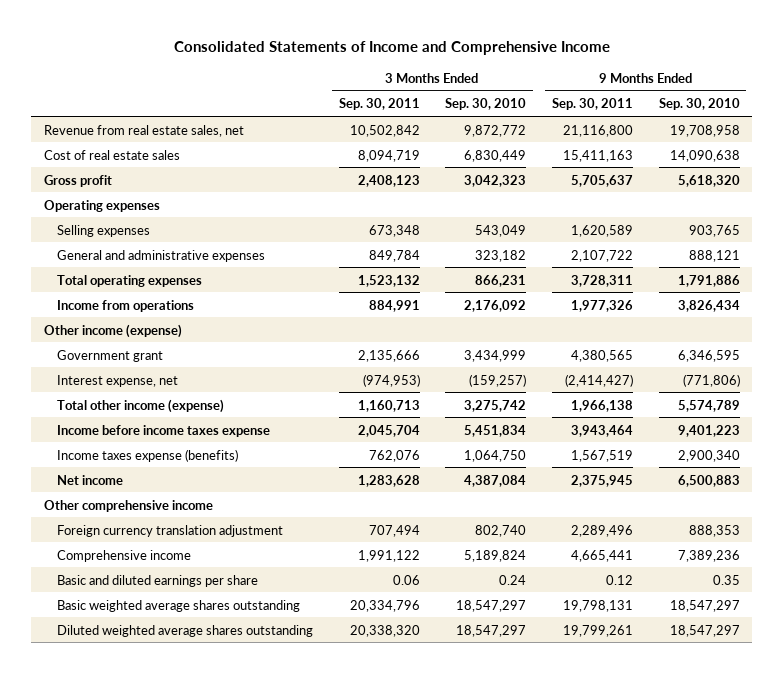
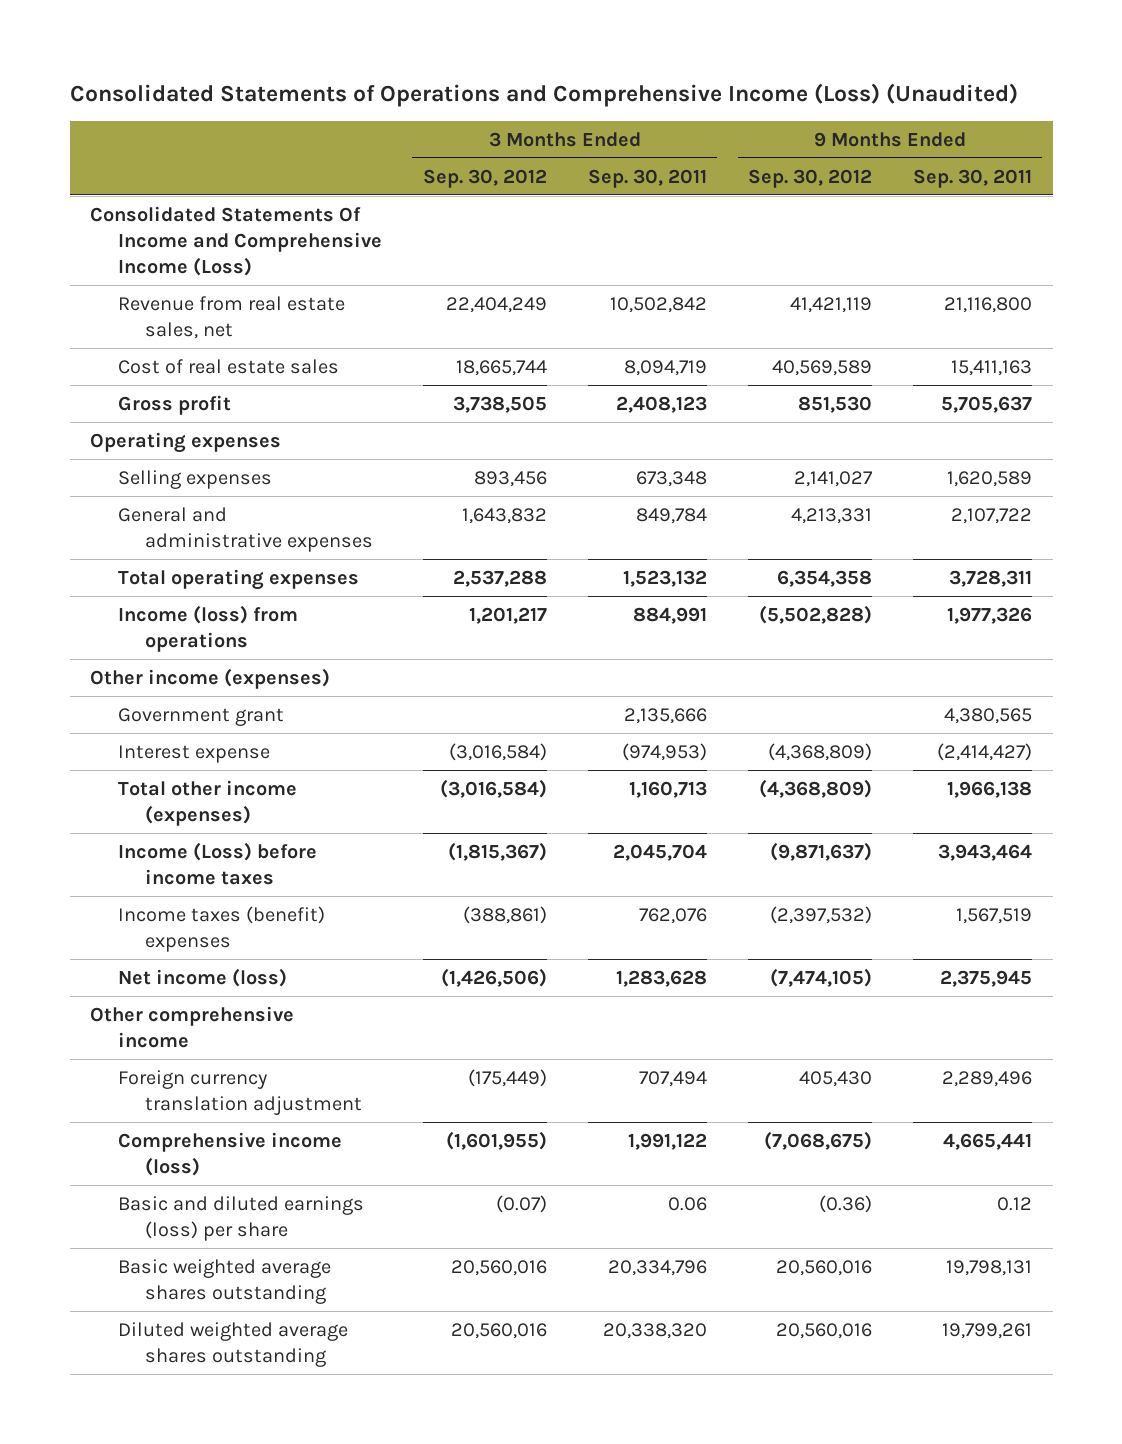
- Consolidated Statements of Income and Comprehensive Income
+ Consolidated Statements of Operations and Comprehensive Income (Loss) (Unaudited)
- | 3 Months Ended Sep. 30, 2011 | 3 Months Ended Sep. 30, 2010 | 9 Months Ended Sep. 30, 2011 | 9 Months Ended Sep. 30, 2010
+ | 3 Months Ended Sep. 30, 2012 | 3 Months Ended Sep. 30, 2011 | 9 Months Ended Sep. 30, 2012 | 9 Months Ended Sep. 30, 2011
+ Consolidated Statements Of Income and Comprehensive Income (Loss)
- Income from operations | 884,991 | 2,176,092 | 1,977,326 | 3,826,434
- Other income (expense)
+ Income (loss) from operations | 1,201,217 | 884,991 | (5,502,828) | 1,977,326
+ Other income (expenses)
- Interest expense, net | (974,953) | (159,257) | (2,414,427) | (771,806)
- Total other income (expense) | 1,160,713 | 3,275,742 | 1,966,138 | 5,574,789
- Income before income taxes expense | 2,045,704 | 5,451,834 | 3,943,464 | 9,401,223
- Income taxes expense (benefits) | 762,076 | 1,064,750 | 1,567,519 | 2,900,340
- Net income | 1,283,628 | 4,387,084 | 2,375,945 | 6,500,883
+ Interest expense | (3,016,584) | (974,953) | (4,368,809) | (2,414,427)
+ Total other income (expenses) | (3,016,584) | 1,160,713 | (4,368,809) | 1,966,138
+ Income (Loss) before income taxes | (1,815,367) | 2,045,704 | (9,871,637) | 3,943,464
+ Income taxes (benefit) expenses | (388,861) | 762,076 | (2,397,532) | 1,567,519
+ Net income (loss) | (1,426,506) | 1,283,628 | (7,474,105) | 2,375,945
- Comprehensive income | 1,991,122 | 5,189,824 | 4,665,441 | 7,389,236
- Basic and diluted earnings per share | 0.06 | 0.24 | 0.12 | 0.35
+ Comprehensive income (loss) | (1,601,955) | 1,991,122 | (7,068,675) | 4,665,441
+ Basic and diluted earnings (loss) per share | (0.07) | 0.06 | (0.36) | 0.12

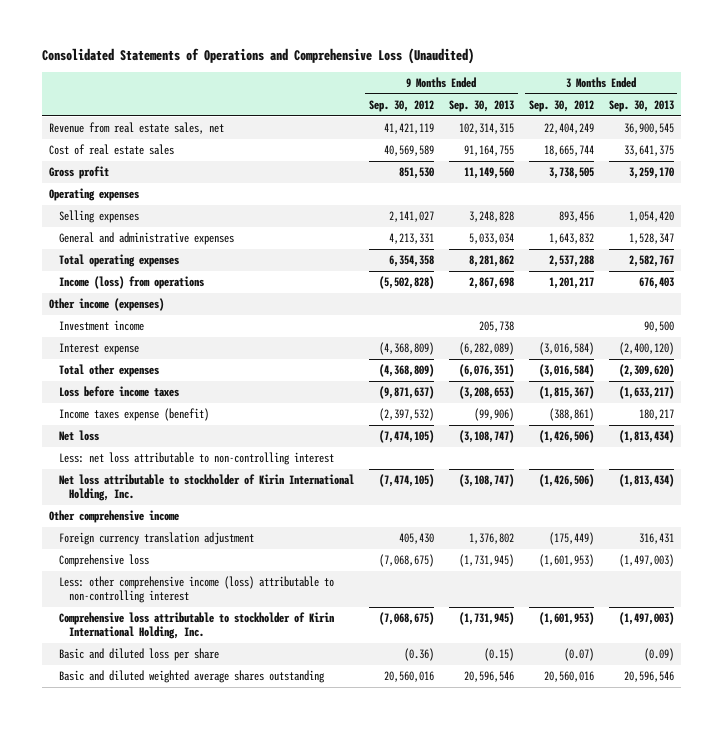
- Consolidated Statements of Operations and Comprehensive Income (Loss) (Unaudited)
+ Consolidated Statements of Operations and Comprehensive Loss (Unaudited)
- | 3 Months Ended Sep. 30, 2012 | 3 Months Ended Sep. 30, 2011 | 9 Months Ended Sep. 30, 2012 | 9 Months Ended Sep. 30, 2011
+ | 9 Months Ended Sep. 30, 2012 | 9 Months Ended Sep. 30, 2013 | 3 Months Ended Sep. 30, 2012 | 3 Months Ended Sep. 30, 2013
- Consolidated Statements Of Income and Comprehensive Income (Loss)
- Government grant | | 2,135,666 | | 4,380,565
+ Investment income | | 205,738 | | 90,500
- Total other income (expenses) | (3,016,584) | 1,160,713 | (4,368,809) | 1,966,138
- Income (Loss) before income taxes | (1,815,367) | 2,045,704 | (9,871,637) | 3,943,464
- Income taxes (benefit) expenses | (388,861) | 762,076 | (2,397,532) | 1,567,519
- Net income (loss) | (1,426,506) | 1,283,628 | (7,474,105) | 2,375,945
+ Total other expenses | (4,368,809) | (6,076,351) | (3,016,584) | (2,309,620)
+ Loss before income taxes | (9,871,637) | (3,208,653) | (1,815,367) | (1,633,217)
+ Income taxes expense (benefit) | (2,397,532) | (99,906) | (388,861) | 180,217
+ Net loss | (7,474,105) | (3,108,747) | (1,426,506) | (1,813,434)
+ Less: net loss attributable to non-controlling interest
+ Net loss attributable to stockholder of Kirin International Holding, Inc. | (7,474,105) | (3,108,747) | (1,426,506) | (1,813,434)
- Comprehensive income (loss) | (1,601,955) | 1,991,122 | (7,068,675) | 4,665,441
- Basic and diluted earnings (loss) per share | (0.07) | 0.06 | (0.36) | 0.12
- Basic weighted average shares outstanding | 20,560,016 | 20,334,796 | 20,560,016 | 19,798,131
- Diluted weighted average shares outstanding | 20,560,016 | 20,338,320 | 20,560,016 | 19,799,261
+ Comprehensive loss | (7,068,675) | (1,731,945) | (1,601,953) | (1,497,003)
+ Less: other comprehensive income (loss) attributable to non-controlling interest
+ Comprehensive loss attributable to stockholder of Kirin International Holding, Inc. | (7,068,675) | (1,731,945) | (1,601,953) | (1,497,003)
+ Basic and diluted loss per share | (0.36) | (0.15) | (0.07) | (0.09)
+ Basic and diluted weighted average shares outstanding | 20,560,016 | 20,596,546 | 20,560,016 | 20,596,546

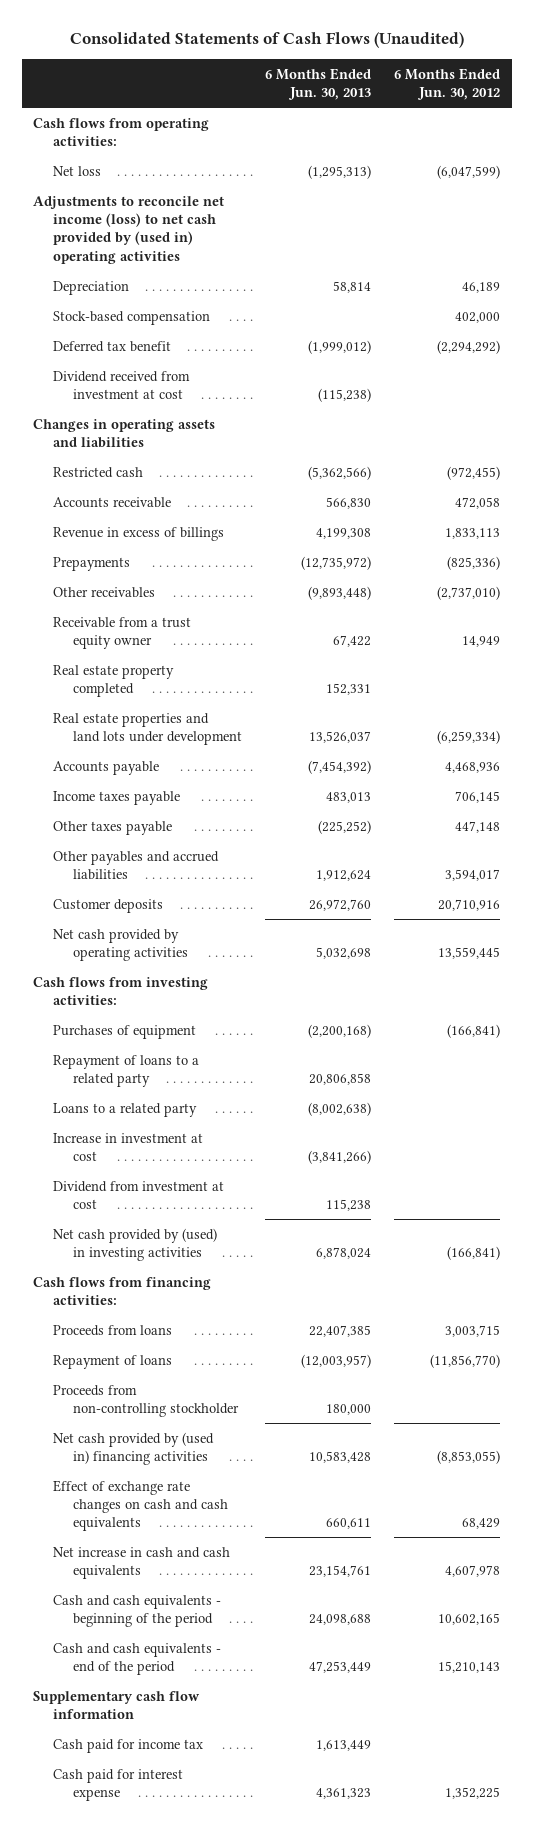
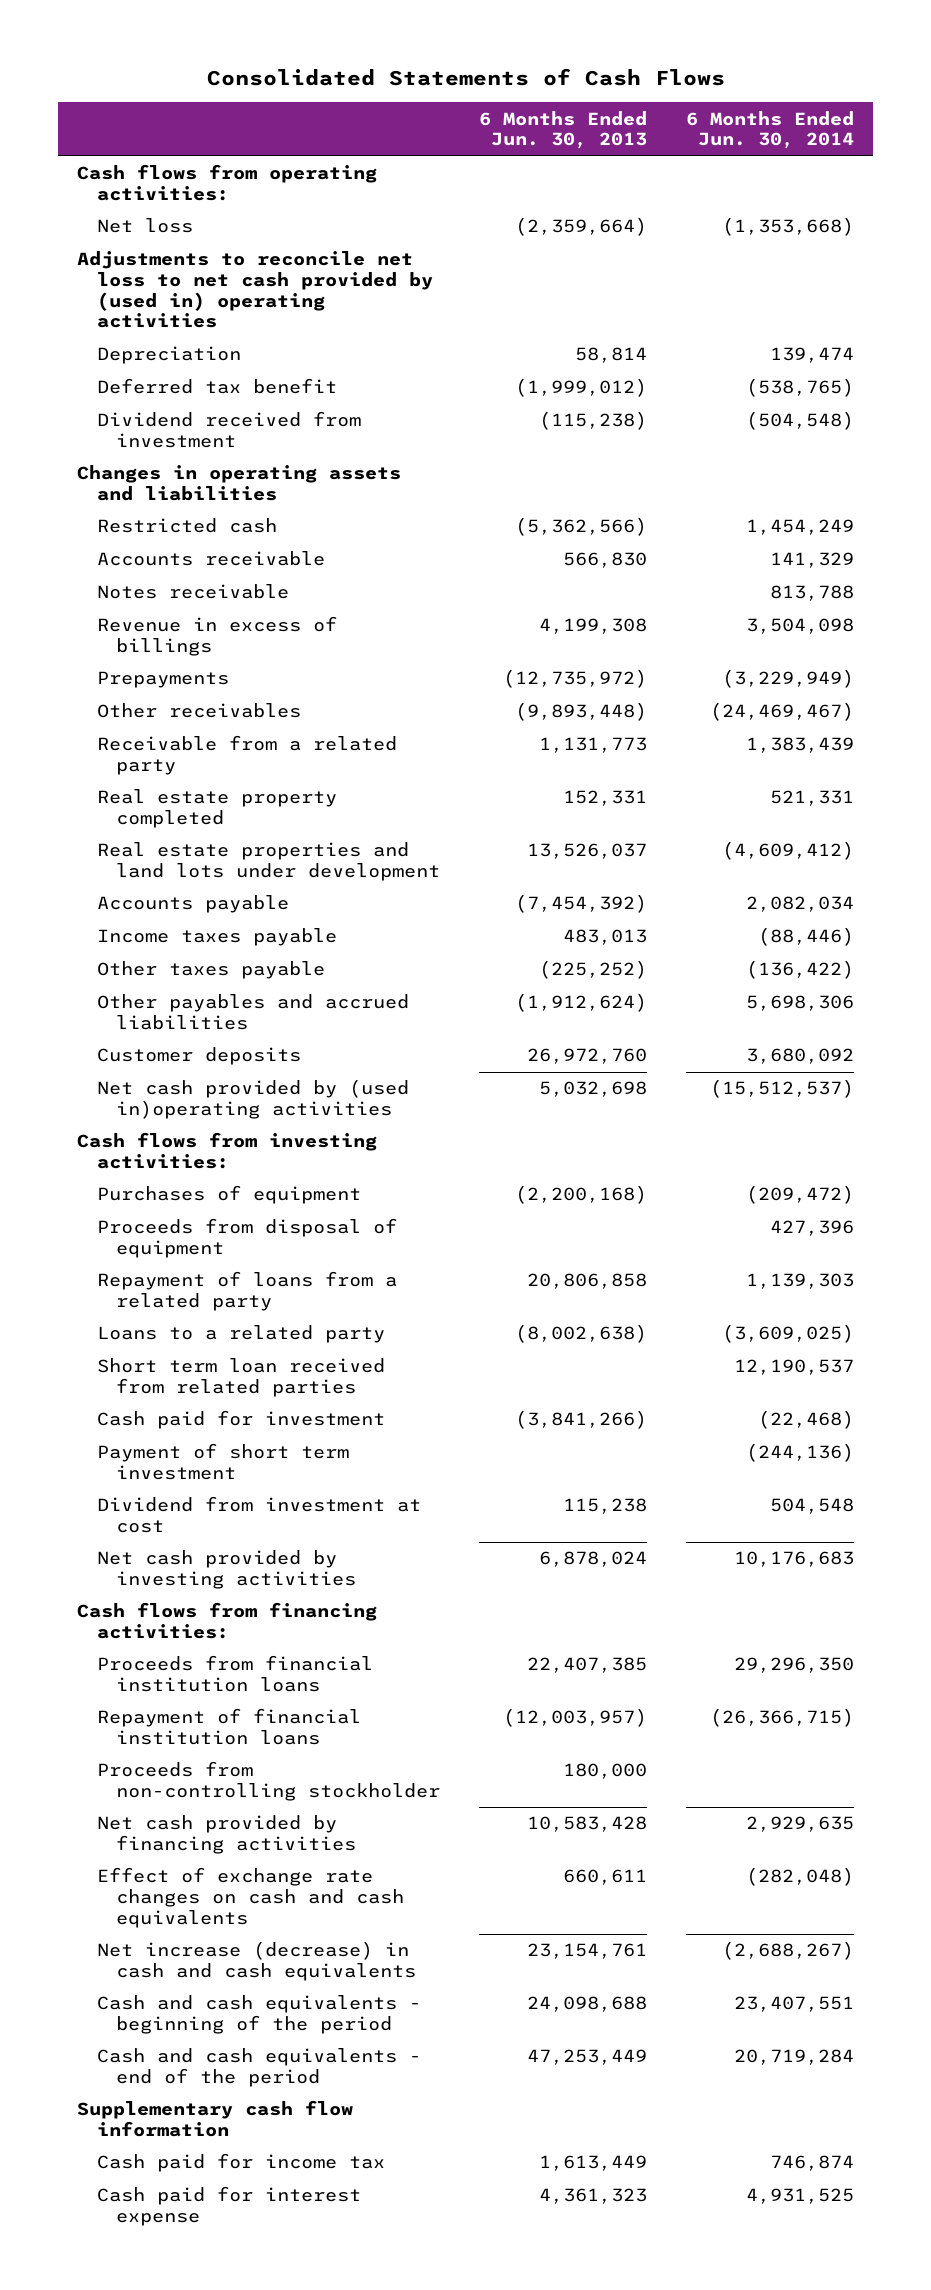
- Consolidated Statements of Cash Flows (Unaudited)
+ Consolidated Statements of Cash Flows
- | 6 Months Ended Jun. 30, 2013 | 6 Months Ended Jun. 30, 2012
+ | 6 Months Ended Jun. 30, 2013 | 6 Months Ended Jun. 30, 2014
- Net loss | (1,295,313) | (6,047,599)
- Adjustments to reconcile net income (loss) to net cash provided by (used in) operating activities
+ Net loss | (2,359,664) | (1,353,668)
+ Adjustments to reconcile net loss to net cash provided by (used in) operating activities
- Stock-based compensation | | 402,000
- Dividend received from investment at cost | (115,238) |
+ Dividend received from investment | (115,238) | (504,548)
+ Notes receivable | | 813,788
- Receivable from a trust equity owner | 67,422 | 14,949
+ Receivable from a related party | 1,131,773 | 1,383,439
- Other payables and accrued liabilities | 1,912,624 | 3,594,017
+ Other payables and accrued liabilities | (1,912,624) | 5,698,306
- Net cash provided by operating activities | 5,032,698 | 13,559,445
+ Net cash provided by (used in)operating activities | 5,032,698 | (15,512,537)
- Repayment of loans to a related party | 20,806,858 |
+ Proceeds from disposal of equipment | | 427,396
+ Repayment of loans from a related party | 20,806,858 | 1,139,303
- Increase in investment at cost | (3,841,266) |
+ Short term loan received from related parties | | 12,190,537
+ Cash paid for investment | (3,841,266) | (22,468)
+ Payment of short term investment | | (244,136)
- Net cash provided by (used) in investing activities | 6,878,024 | (166,841)
+ Net cash provided by investing activities | 6,878,024 | 10,176,683
- Proceeds from loans | 22,407,385 | 3,003,715
- Repayment of loans | (12,003,957) | (11,856,770)
+ Proceeds from financial institution loans | 22,407,385 | 29,296,350
+ Repayment of financial institution loans | (12,003,957) | (26,366,715)
- Net cash provided by (used in) financing activities | 10,583,428 | (8,853,055)
+ Net cash provided by financing activities | 10,583,428 | 2,929,635
- Net increase in cash and cash equivalents | 23,154,761 | 4,607,978
+ Net increase (decrease) in cash and cash equivalents | 23,154,761 | (2,688,267)

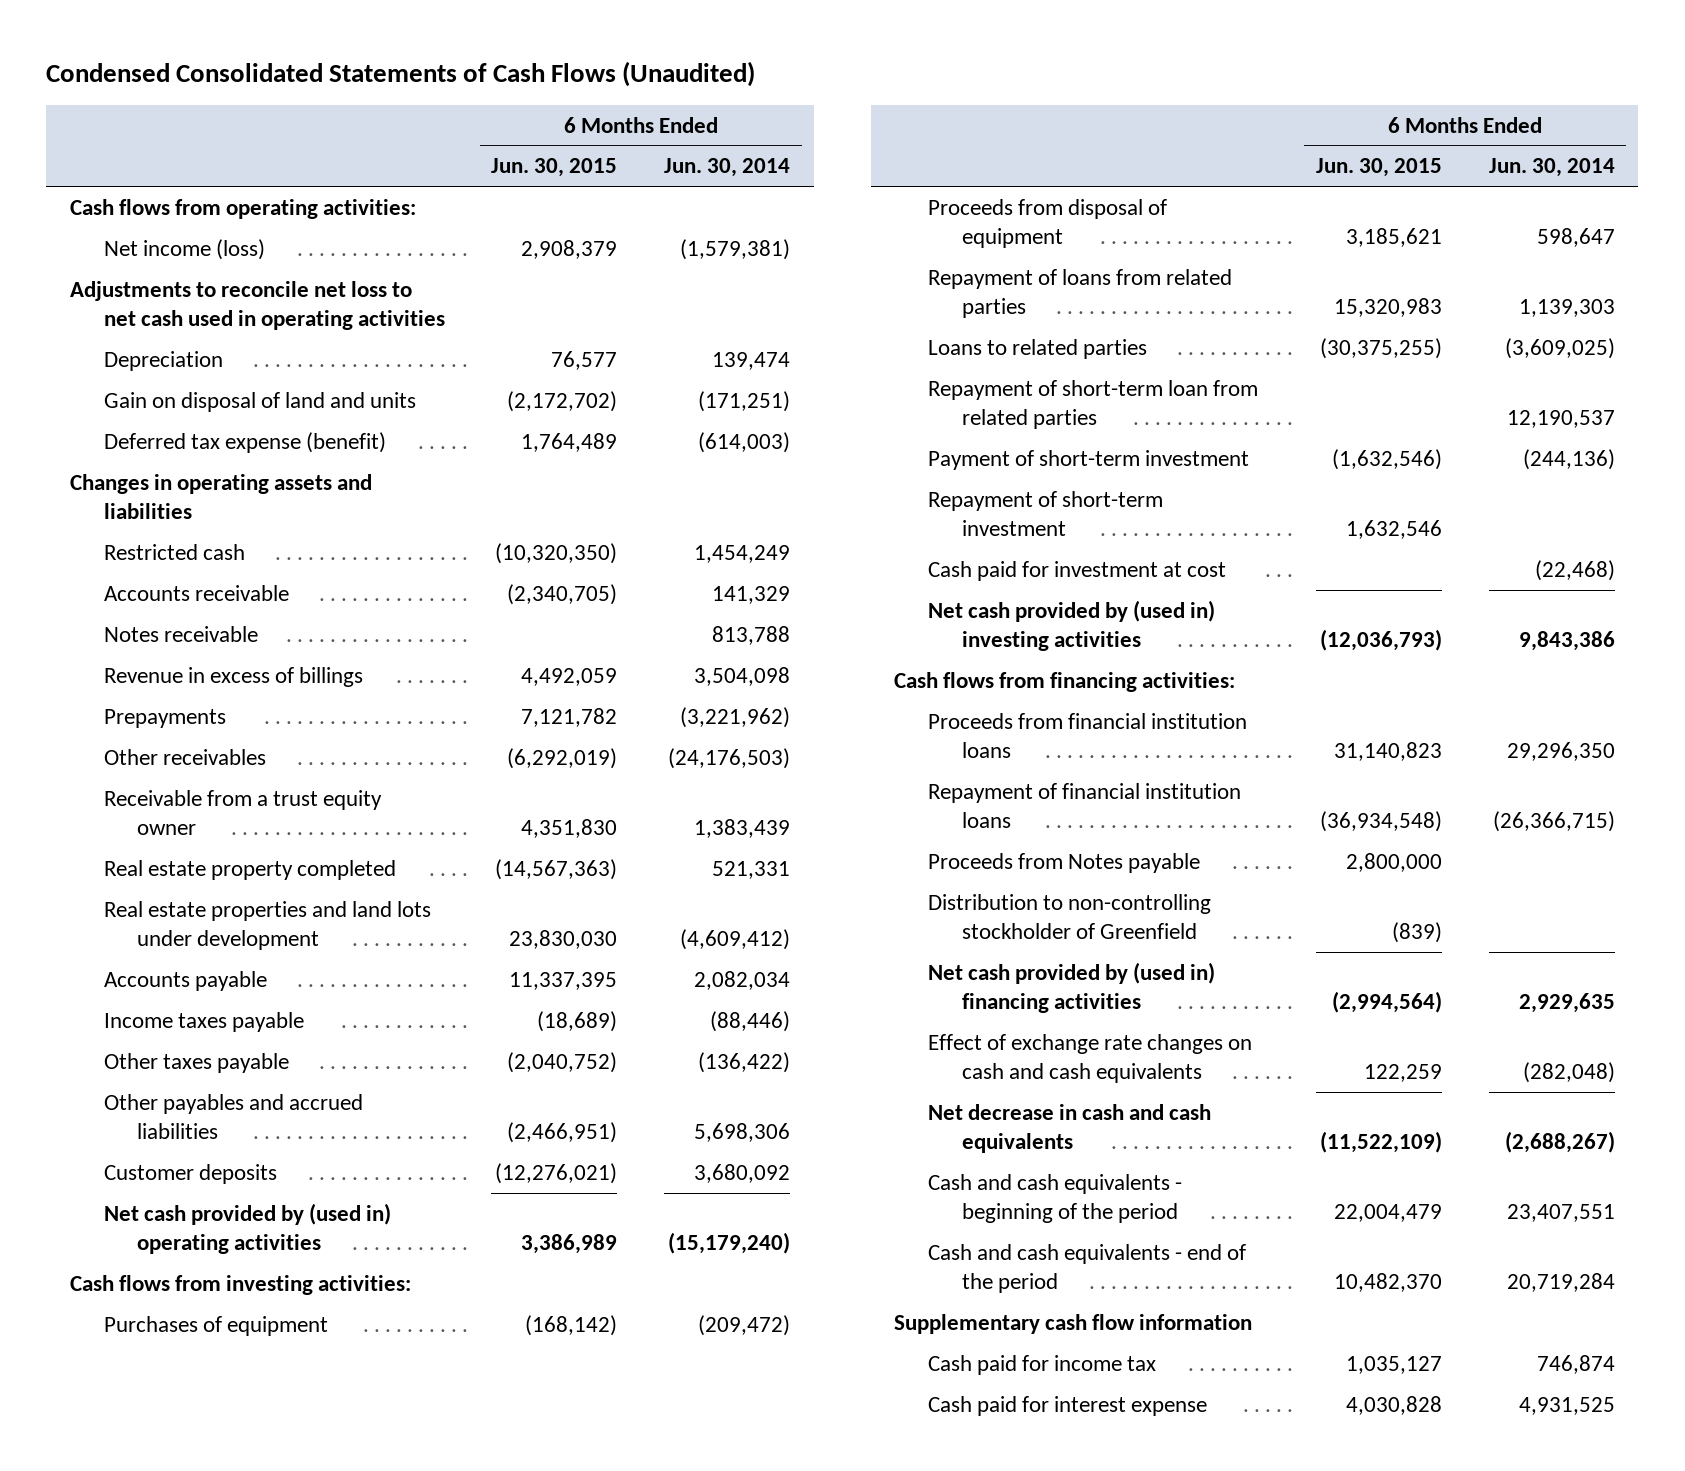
- Consolidated Statements of Cash Flows
+ Condensed Consolidated Statements of Cash Flows (Unaudited)
- | 6 Months Ended Jun. 30, 2013 | 6 Months Ended Jun. 30, 2014
+ | 6 Months Ended Jun. 30, 2015 | 6 Months Ended Jun. 30, 2014
- Net loss | (2,359,664) | (1,353,668)
- Adjustments to reconcile net loss to net cash provided by (used in) operating activities
+ Net income (loss) | 2,908,379 | (1,579,381)
+ Adjustments to reconcile net loss to net cash used in operating activities
- Deferred tax benefit | (1,999,012) | (538,765)
- Dividend received from investment | (115,238) | (504,548)
+ Gain on disposal of land and units | (2,172,702) | (171,251)
+ Deferred tax expense (benefit) | 1,764,489 | (614,003)
- Prepayments | (12,735,972) | (3,229,949)
- Other receivables | (9,893,448) | (24,469,467)
- Receivable from a related party | 1,131,773 | 1,383,439
+ Prepayments | 7,121,782 | (3,221,962)
+ Other receivables | (6,292,019) | (24,176,503)
+ Receivable from a trust equity owner | 4,351,830 | 1,383,439
- Net cash provided by (used in)operating activities | 5,032,698 | (15,512,537)
+ Net cash provided by (used in) operating activities | 3,386,989 | (15,179,240)
- Proceeds from disposal of equipment | | 427,396
- Repayment of loans from a related party | 20,806,858 | 1,139,303
- Loans to a related party | (8,002,638) | (3,609,025)
- Short term loan received from related parties | | 12,190,537
- Cash paid for investment | (3,841,266) | (22,468)
- Payment of short term investment | | (244,136)
- Dividend from investment at cost | 115,238 | 504,548
- Net cash provided by investing activities | 6,878,024 | 10,176,683
+ Proceeds from disposal of equipment | 3,185,621 | 598,647
+ Repayment of loans from related parties | 15,320,983 | 1,139,303
+ Loans to related parties | (30,375,255) | (3,609,025)
+ Repayment of short-term loan from related parties | | 12,190,537
+ Payment of short-term investment | (1,632,546) | (244,136)
+ Repayment of short-term investment | 1,632,546 |
+ Cash paid for investment at cost | | (22,468)
+ Net cash provided by (used in) investing activities | (12,036,793) | 9,843,386
- Proceeds from non-controlling stockholder | 180,000 |
- Net cash provided by financing activities | 10,583,428 | 2,929,635
+ Proceeds from Notes payable | 2,800,000 |
+ Distribution to non-controlling stockholder of Greenfield | (839) |
+ Net cash provided by (used in) financing activities | (2,994,564) | 2,929,635
- Net increase (decrease) in cash and cash equivalents | 23,154,761 | (2,688,267)
+ Net decrease in cash and cash equivalents | (11,522,109) | (2,688,267)

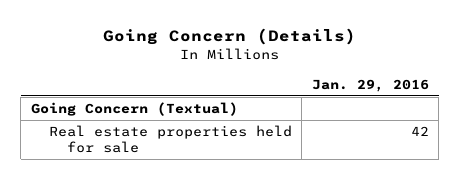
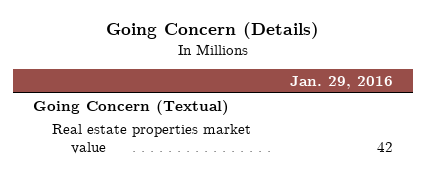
- Real estate properties held for sale | 42
+ Real estate properties market value | 42

